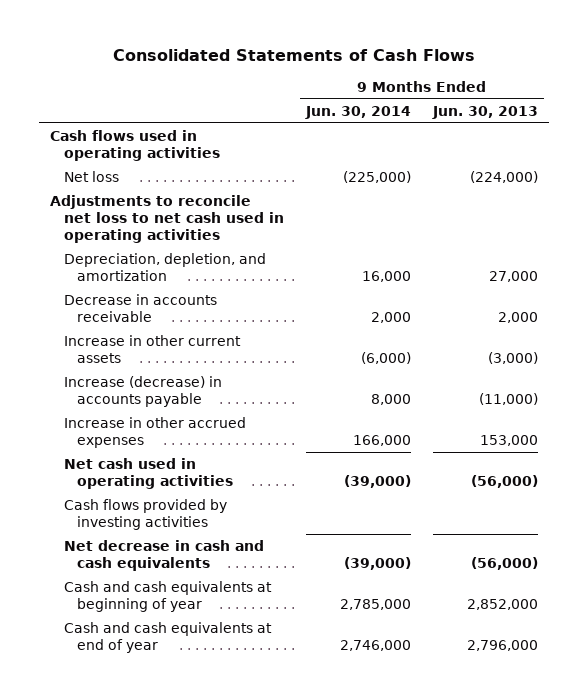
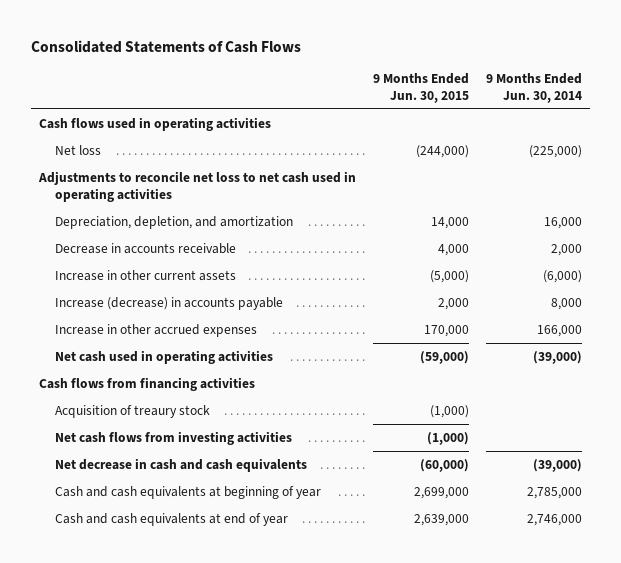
- | 9 Months Ended Jun. 30, 2014 | 9 Months Ended Jun. 30, 2013
+ | 9 Months Ended Jun. 30, 2015 | 9 Months Ended Jun. 30, 2014
- Cash flows provided by investing activities
+ Cash flows from financing activities
+ Acquisition of treaury stock | (1,000) |
+ Net cash flows from investing activities | (1,000) |

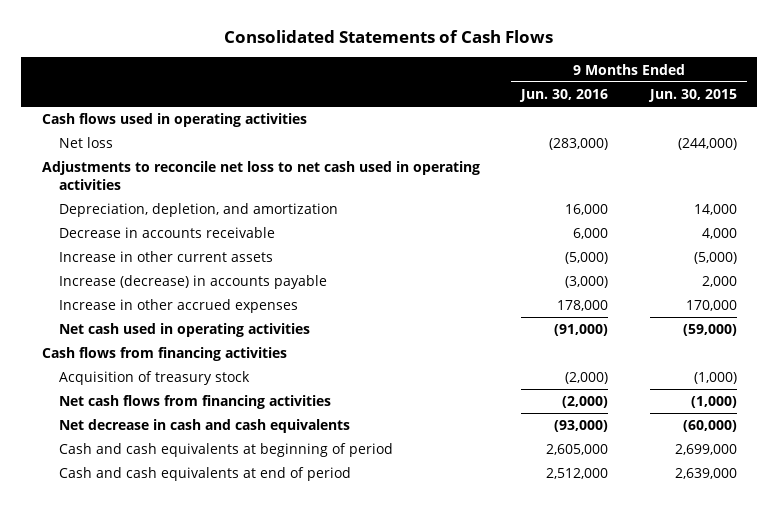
- | 9 Months Ended Jun. 30, 2015 | 9 Months Ended Jun. 30, 2014
+ | 9 Months Ended Jun. 30, 2016 | 9 Months Ended Jun. 30, 2015
- Acquisition of treaury stock | (1,000) |
- Net cash flows from investing activities | (1,000) |
+ Acquisition of treasury stock | (2,000) | (1,000)
+ Net cash flows from financing activities | (2,000) | (1,000)
- Cash and cash equivalents at beginning of year | 2,699,000 | 2,785,000
- Cash and cash equivalents at end of year | 2,639,000 | 2,746,000
+ Cash and cash equivalents at beginning of period | 2,605,000 | 2,699,000
+ Cash and cash equivalents at end of period | 2,512,000 | 2,639,000

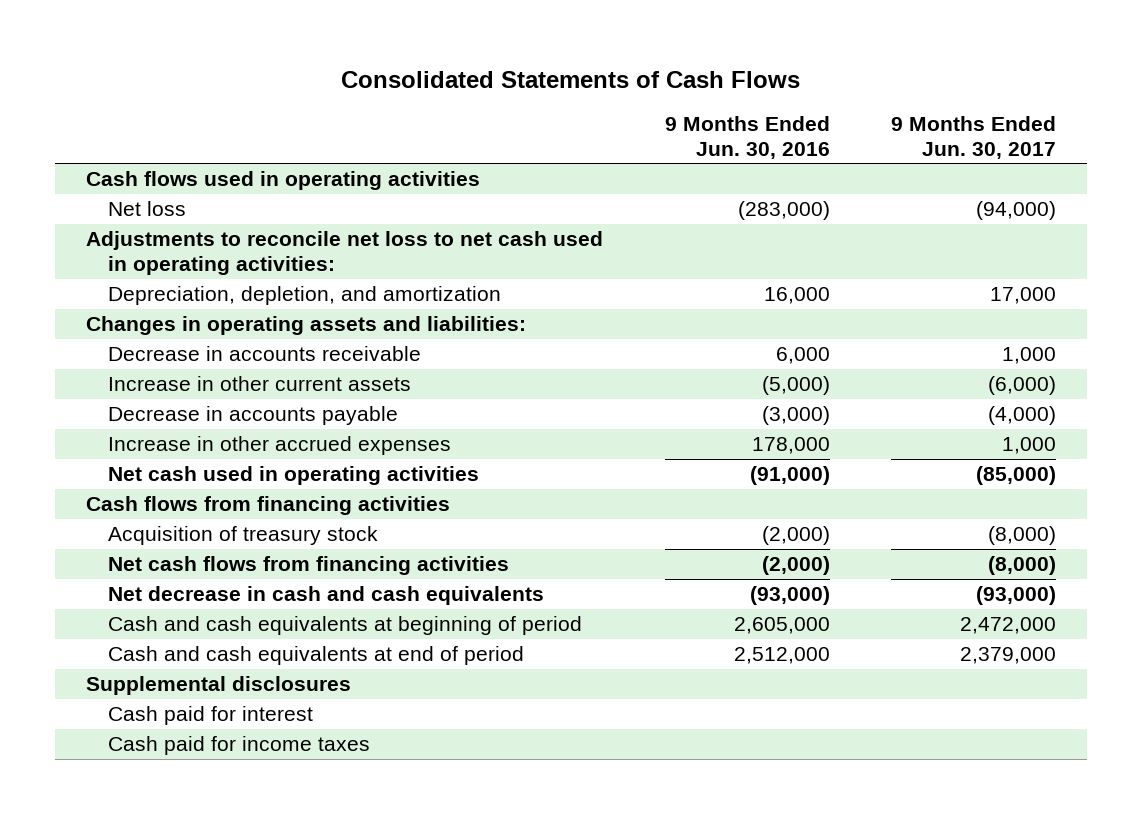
- | 9 Months Ended Jun. 30, 2016 | 9 Months Ended Jun. 30, 2015
+ | 9 Months Ended Jun. 30, 2016 | 9 Months Ended Jun. 30, 2017
- Adjustments to reconcile net loss to net cash used in operating activities
+ Adjustments to reconcile net loss to net cash used in operating activities:
+ Changes in operating assets and liabilities:
- Increase (decrease) in accounts payable | (3,000) | 2,000
+ Decrease in accounts payable | (3,000) | (4,000)
+ Supplemental disclosures
+ Cash paid for interest
+ Cash paid for income taxes

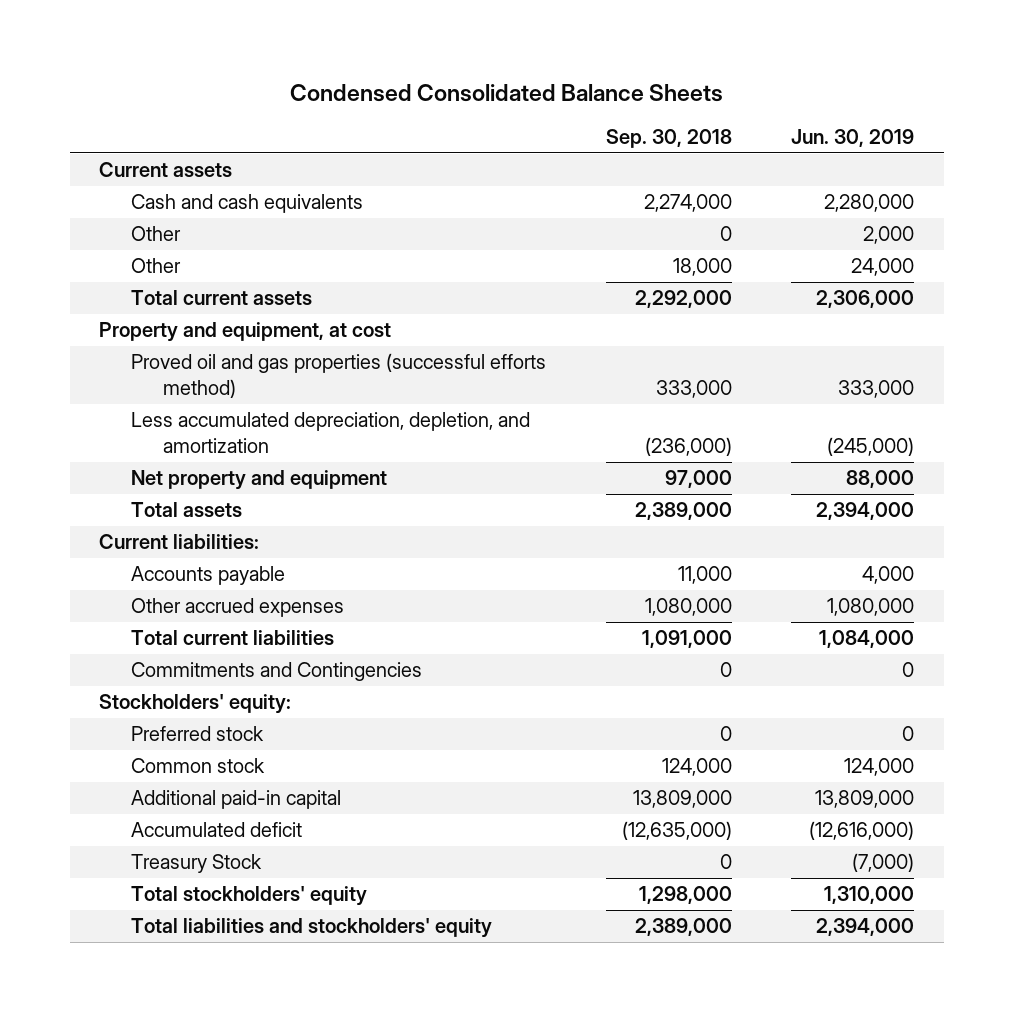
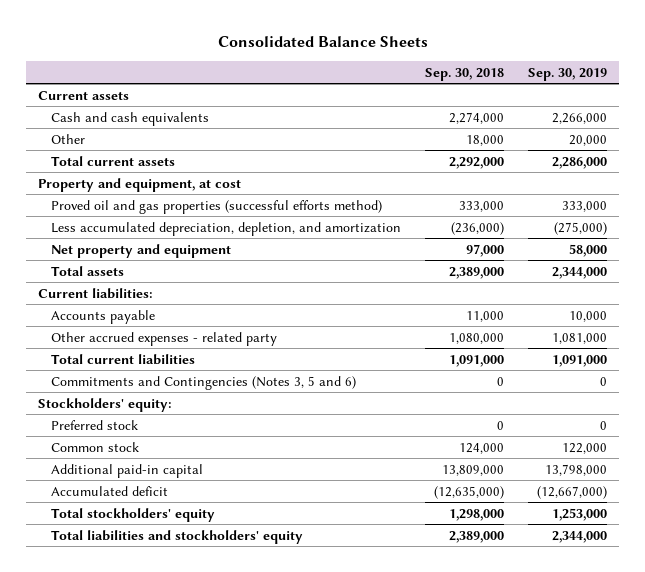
- Condensed Consolidated Balance Sheets
+ Consolidated Balance Sheets
- | Sep. 30, 2018 | Jun. 30, 2019
+ | Sep. 30, 2018 | Sep. 30, 2019
- Other | 0 | 2,000
- Other accrued expenses | 1,080,000 | 1,080,000
+ Other accrued expenses - related party | 1,080,000 | 1,081,000
- Commitments and Contingencies | 0 | 0
+ Commitments and Contingencies (Notes 3, 5 and 6) | 0 | 0
- Treasury Stock | 0 | (7,000)

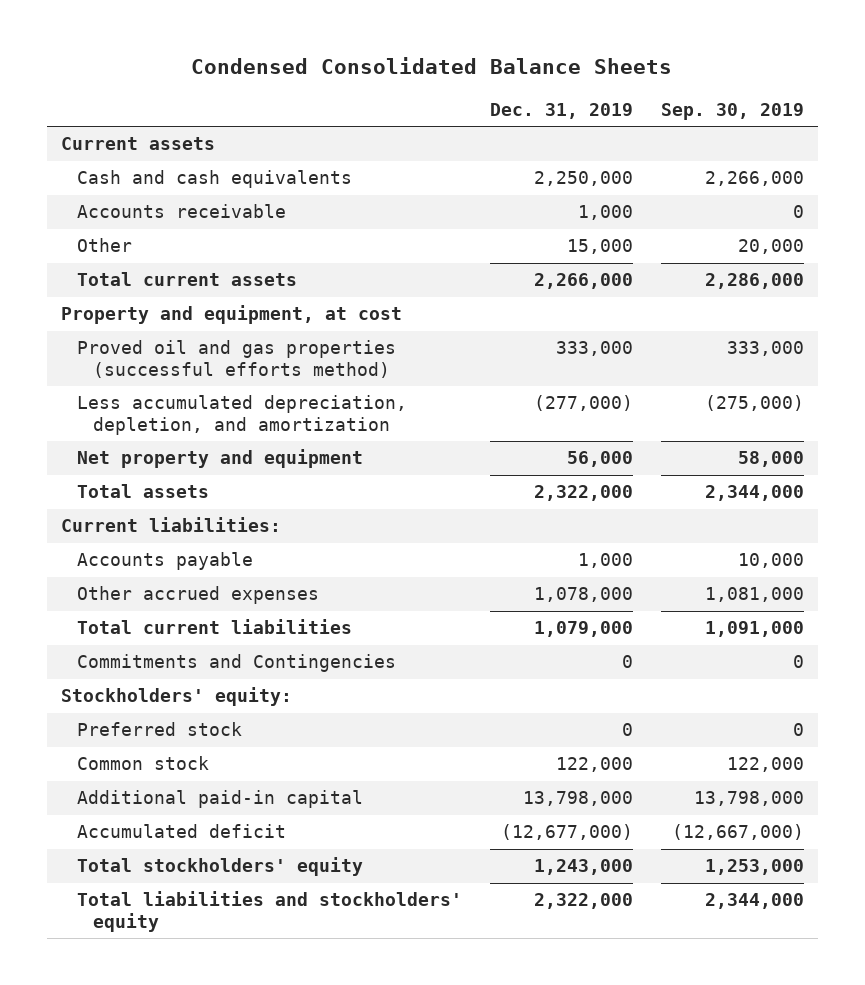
- Consolidated Balance Sheets
+ Condensed Consolidated Balance Sheets
- | Sep. 30, 2018 | Sep. 30, 2019
+ | Dec. 31, 2019 | Sep. 30, 2019
+ Accounts receivable | 1,000 | 0
- Other accrued expenses - related party | 1,080,000 | 1,081,000
+ Other accrued expenses | 1,078,000 | 1,081,000
- Commitments and Contingencies (Notes 3, 5 and 6) | 0 | 0
+ Commitments and Contingencies | 0 | 0

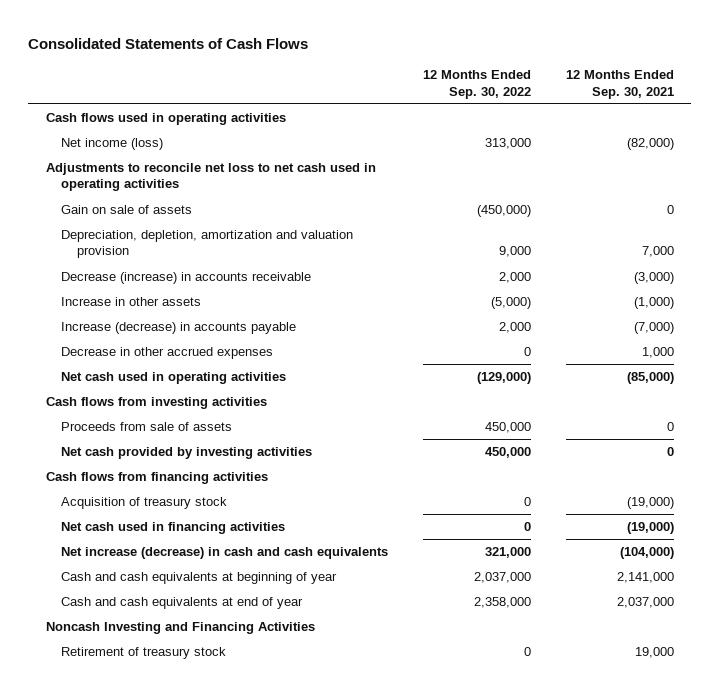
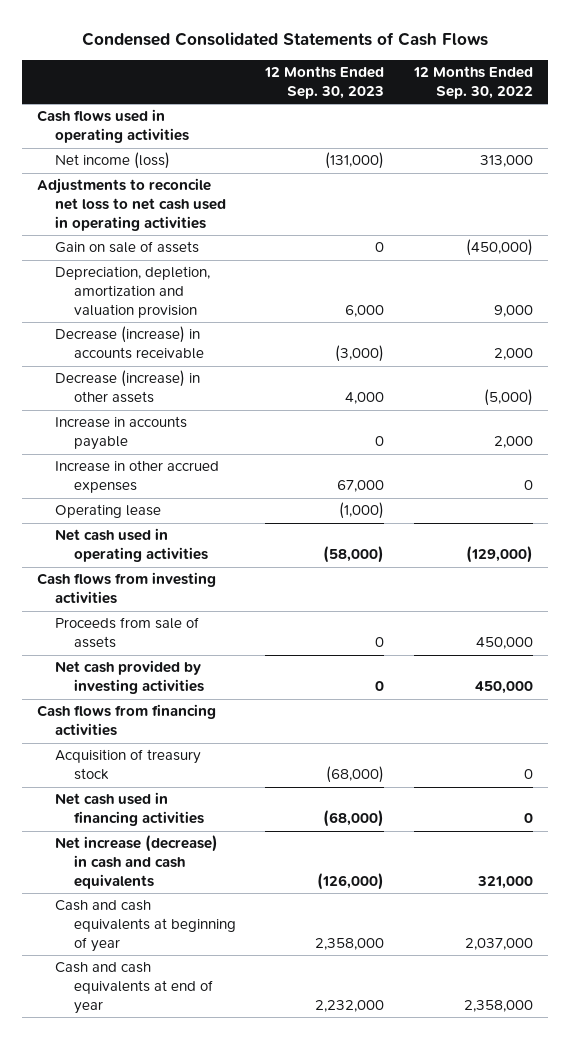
- Consolidated Statements of Cash Flows
+ Condensed Consolidated Statements of Cash Flows
- | 12 Months Ended Sep. 30, 2022 | 12 Months Ended Sep. 30, 2021
+ | 12 Months Ended Sep. 30, 2023 | 12 Months Ended Sep. 30, 2022
- Increase in other assets | (5,000) | (1,000)
- Increase (decrease) in accounts payable | 2,000 | (7,000)
- Decrease in other accrued expenses | 0 | 1,000
+ Decrease (increase) in other assets | 4,000 | (5,000)
+ Increase in accounts payable | 0 | 2,000
+ Increase in other accrued expenses | 67,000 | 0
+ Operating lease | (1,000) |
- Noncash Investing and Financing Activities
- Retirement of treasury stock | 0 | 19,000

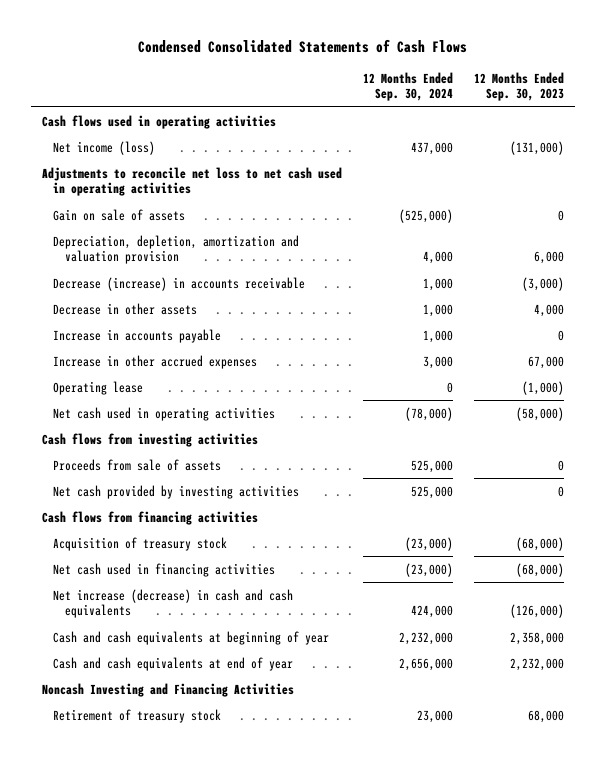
- | 12 Months Ended Sep. 30, 2023 | 12 Months Ended Sep. 30, 2022
+ | 12 Months Ended Sep. 30, 2024 | 12 Months Ended Sep. 30, 2023
- Decrease (increase) in other assets | 4,000 | (5,000)
+ Decrease in other assets | 1,000 | 4,000
+ Noncash Investing and Financing Activities
+ Retirement of treasury stock | 23,000 | 68,000

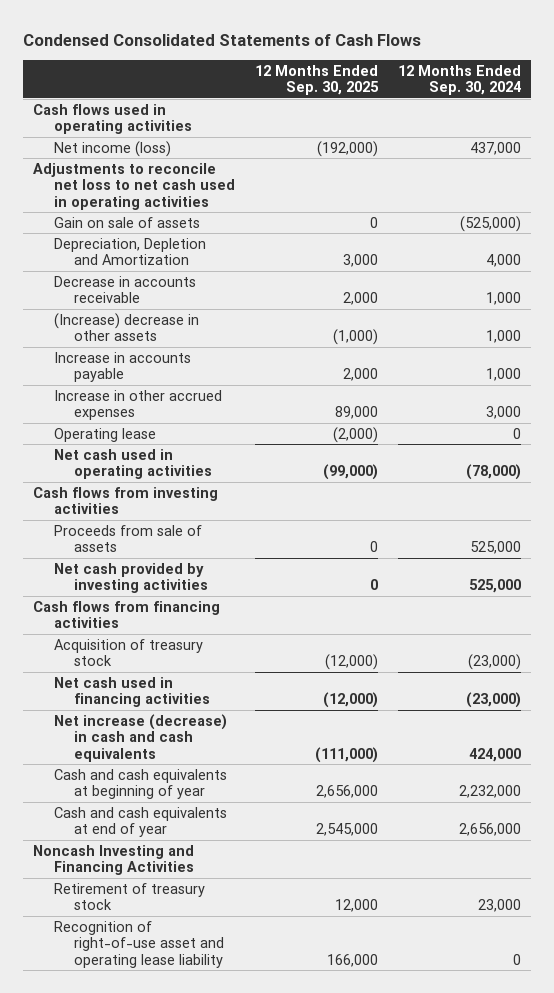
- | 12 Months Ended Sep. 30, 2024 | 12 Months Ended Sep. 30, 2023
+ | 12 Months Ended Sep. 30, 2025 | 12 Months Ended Sep. 30, 2024
- Depreciation, depletion, amortization and valuation provision | 4,000 | 6,000
- Decrease (increase) in accounts receivable | 1,000 | (3,000)
- Decrease in other assets | 1,000 | 4,000
+ Depreciation, Depletion and Amortization | 3,000 | 4,000
+ Decrease in accounts receivable | 2,000 | 1,000
+ (Increase) decrease in other assets | (1,000) | 1,000
+ Recognition of right-of-use asset and operating lease liability | 166,000 | 0

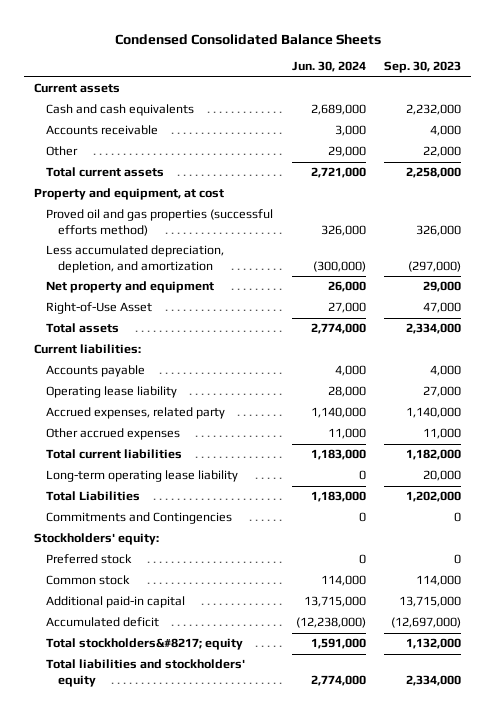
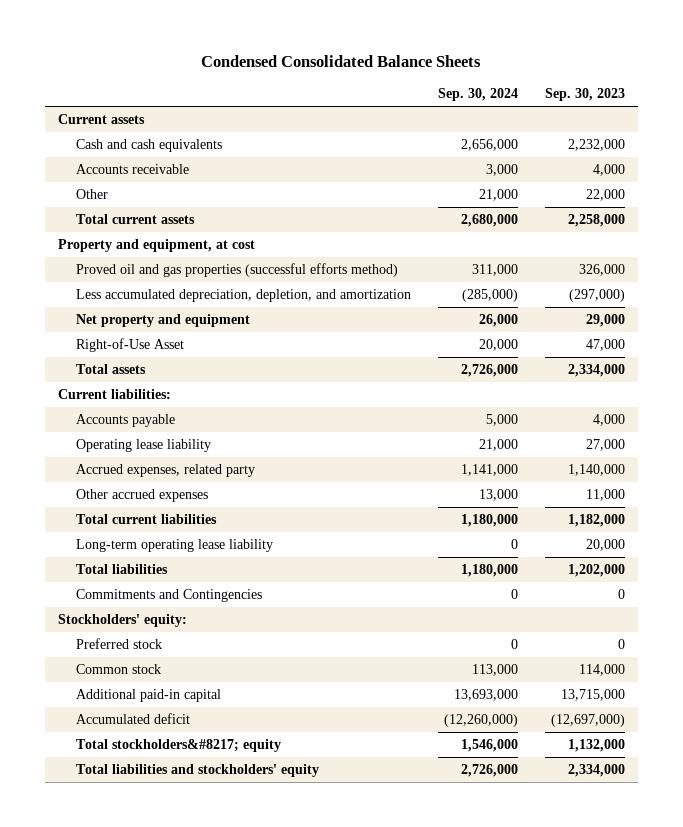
- | Jun. 30, 2024 | Sep. 30, 2023
+ | Sep. 30, 2024 | Sep. 30, 2023
- Total Liabilities | 1,183,000 | 1,202,000
+ Total liabilities | 1,180,000 | 1,202,000

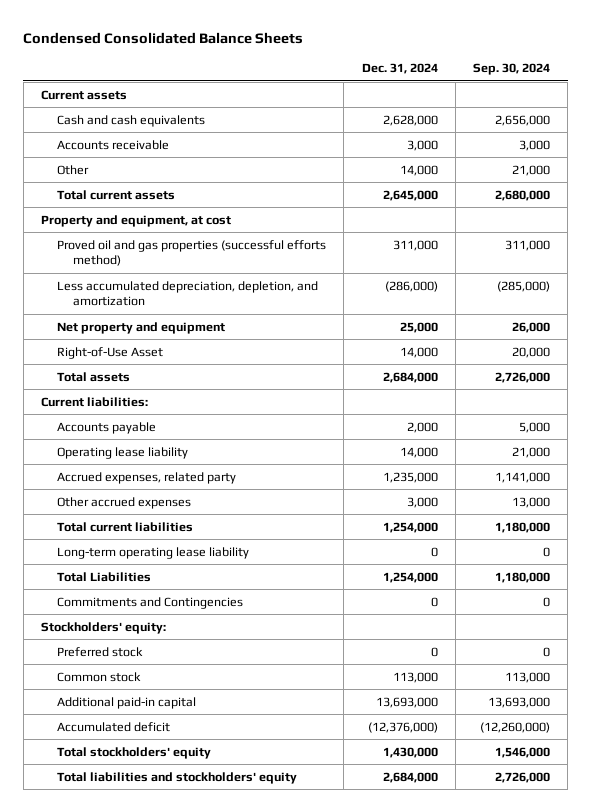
- | Sep. 30, 2024 | Sep. 30, 2023
+ | Dec. 31, 2024 | Sep. 30, 2024
- Total liabilities | 1,180,000 | 1,202,000
+ Total Liabilities | 1,254,000 | 1,180,000
- Total stockholders&#8217; equity | 1,546,000 | 1,132,000
+ Total stockholders' equity | 1,430,000 | 1,546,000

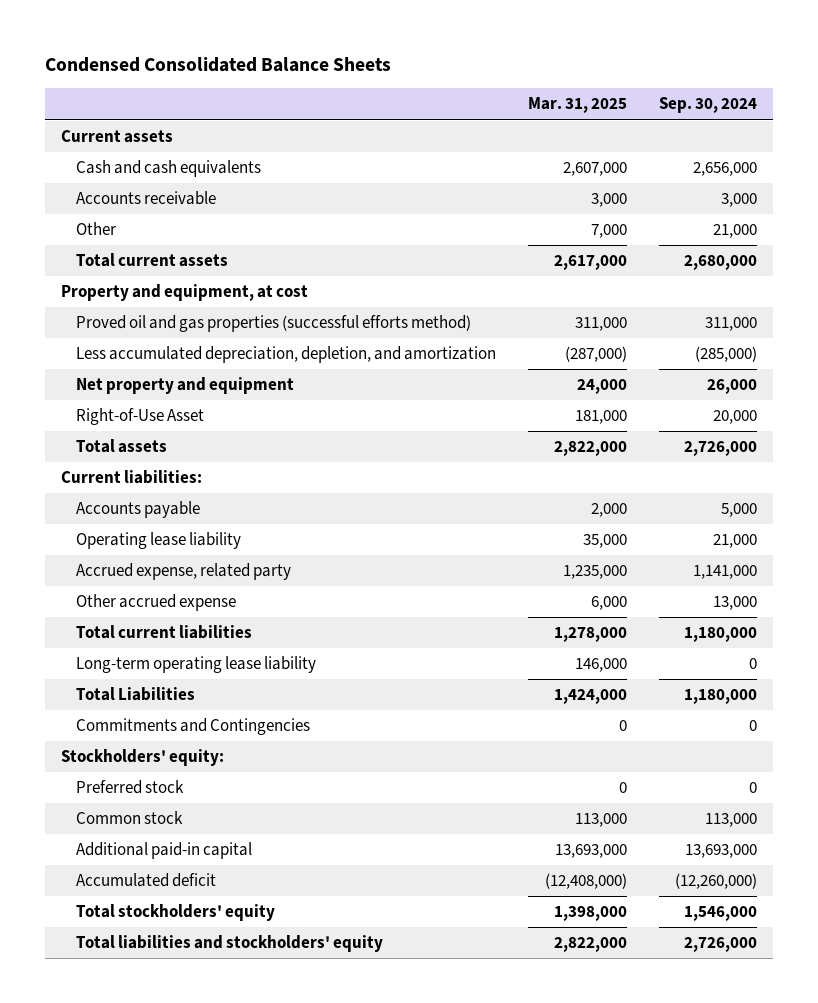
- | Dec. 31, 2024 | Sep. 30, 2024
+ | Mar. 31, 2025 | Sep. 30, 2024
- Accrued expenses, related party | 1,235,000 | 1,141,000
- Other accrued expenses | 3,000 | 13,000
+ Accrued expense, related party | 1,235,000 | 1,141,000
+ Other accrued expense | 6,000 | 13,000

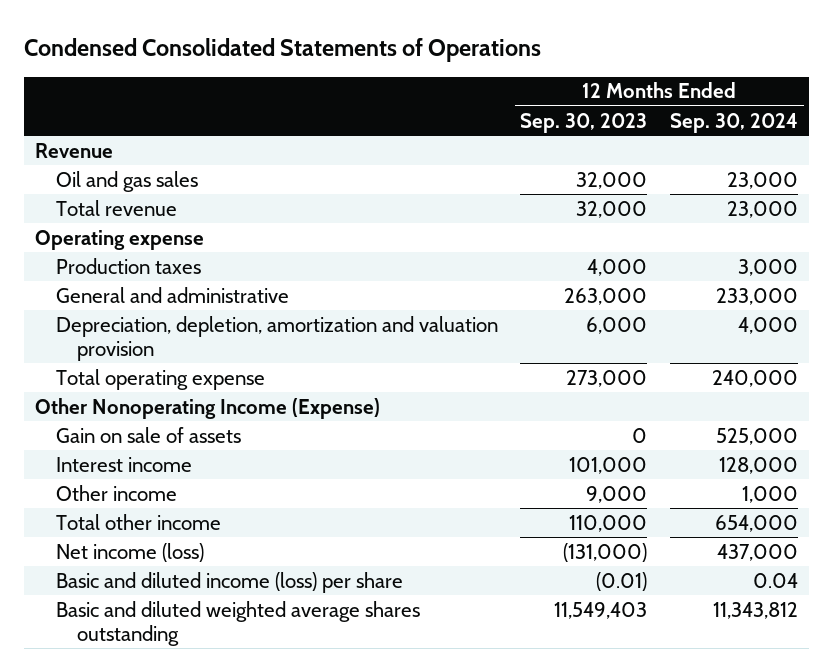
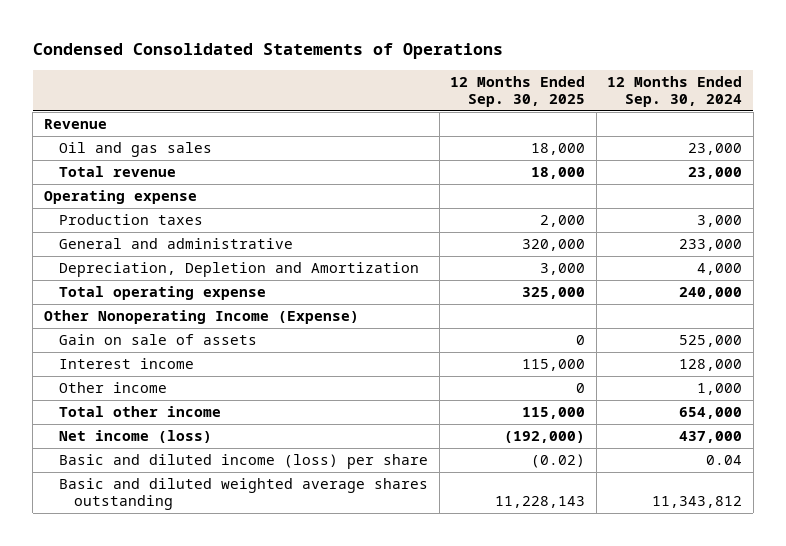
- | 12 Months Ended Sep. 30, 2023 | 12 Months Ended Sep. 30, 2024
+ | 12 Months Ended Sep. 30, 2025 | 12 Months Ended Sep. 30, 2024
- Depreciation, depletion, amortization and valuation provision | 6,000 | 4,000
+ Depreciation, Depletion and Amortization | 3,000 | 4,000

